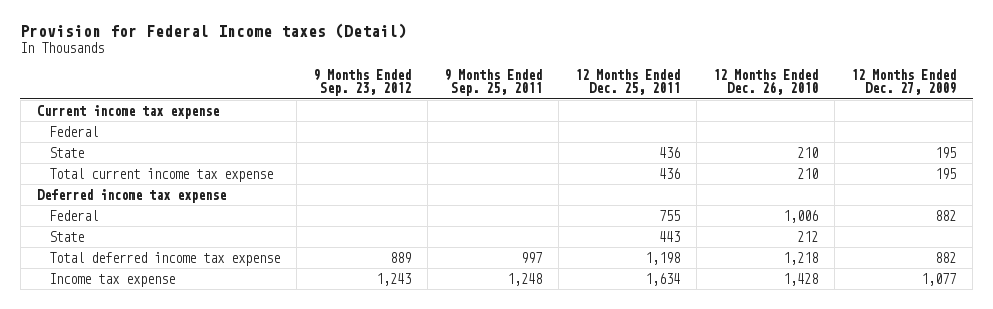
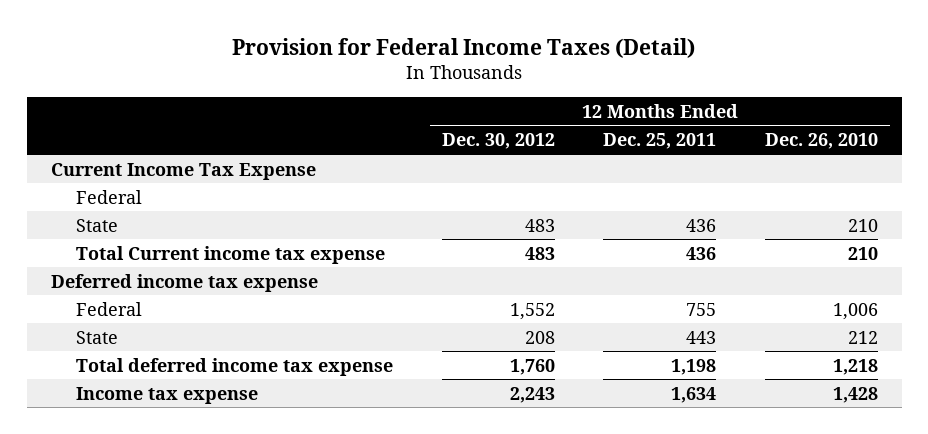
- Provision for Federal Income taxes (Detail)
+ Provision for Federal Income Taxes (Detail)
- | 9 Months Ended Sep. 23, 2012 | 9 Months Ended Sep. 25, 2011 | 12 Months Ended Dec. 25, 2011 | 12 Months Ended Dec. 26, 2010 | 12 Months Ended Dec. 27, 2009
+ | 12 Months Ended Dec. 30, 2012 | 12 Months Ended Dec. 25, 2011 | 12 Months Ended Dec. 26, 2010
- Current income tax expense
+ Current Income Tax Expense
- Total current income tax expense | | | 436 | 210 | 195
+ Total Current income tax expense | 483 | 436 | 210

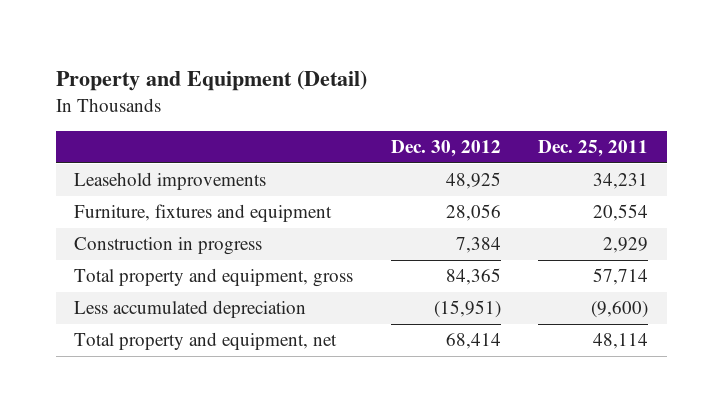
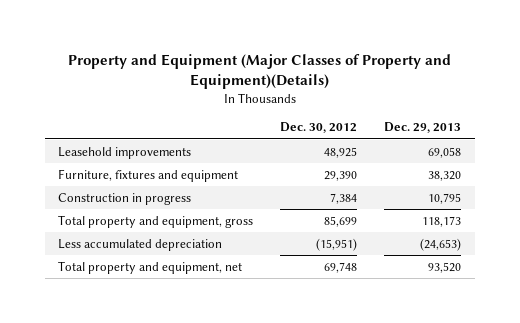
- Property and Equipment (Detail)
+ Property and Equipment (Major Classes of Property and Equipment)(Details)
- | Dec. 30, 2012 | Dec. 25, 2011
+ | Dec. 30, 2012 | Dec. 29, 2013
- Furniture, fixtures and equipment | 28,056 | 20,554
+ Furniture, fixtures and equipment | 29,390 | 38,320
- Total property and equipment, gross | 84,365 | 57,714
+ Total property and equipment, gross | 85,699 | 118,173
- Total property and equipment, net | 68,414 | 48,114
+ Total property and equipment, net | 69,748 | 93,520

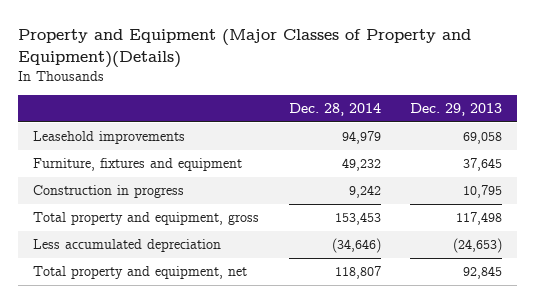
- | Dec. 30, 2012 | Dec. 29, 2013
+ | Dec. 28, 2014 | Dec. 29, 2013
- Furniture, fixtures and equipment | 29,390 | 38,320
+ Furniture, fixtures and equipment | 49,232 | 37,645
- Total property and equipment, gross | 85,699 | 118,173
+ Total property and equipment, gross | 153,453 | 117,498
- Total property and equipment, net | 69,748 | 93,520
+ Total property and equipment, net | 118,807 | 92,845

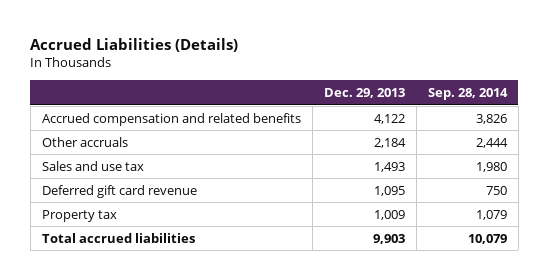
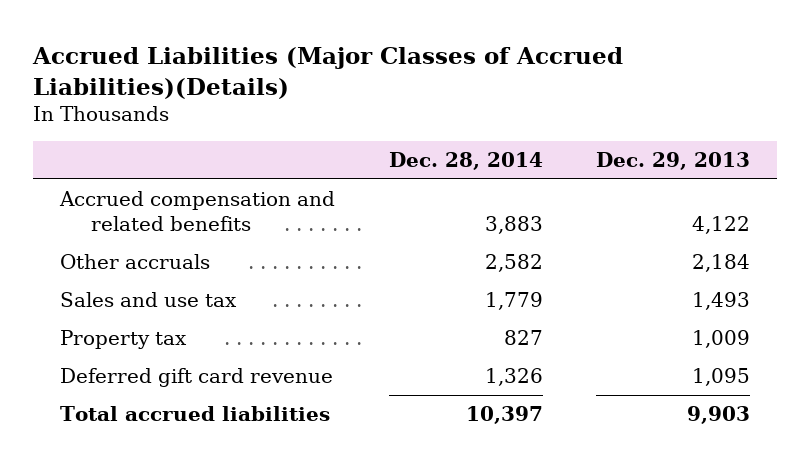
- Accrued Liabilities (Details)
+ Accrued Liabilities (Major Classes of Accrued Liabilities)(Details)
- | Dec. 29, 2013 | Sep. 28, 2014
+ | Dec. 28, 2014 | Dec. 29, 2013
moved down: Deferred gift card revenue | 1,326 | 1,095

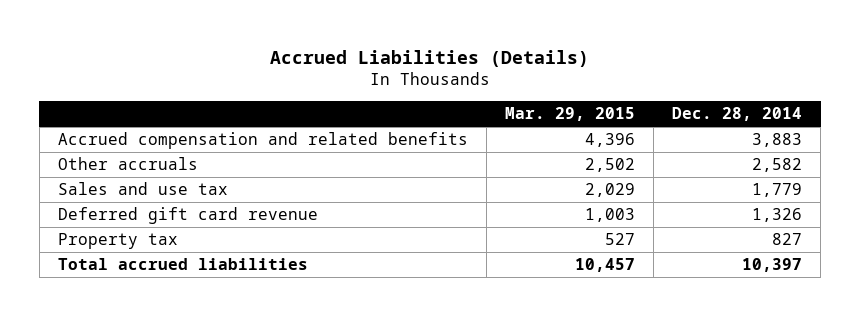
- Accrued Liabilities (Major Classes of Accrued Liabilities)(Details)
+ Accrued Liabilities (Details)
- | Dec. 28, 2014 | Dec. 29, 2013
+ | Mar. 29, 2015 | Dec. 28, 2014
moved down: Property tax | 527 | 827

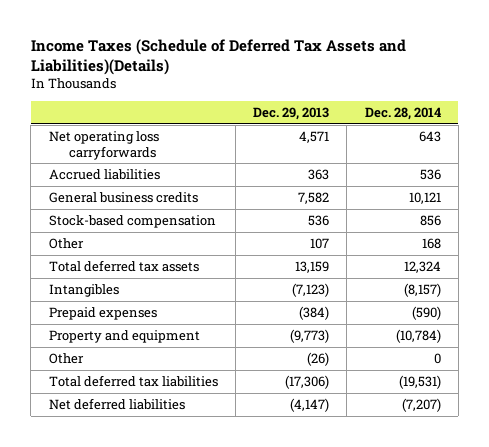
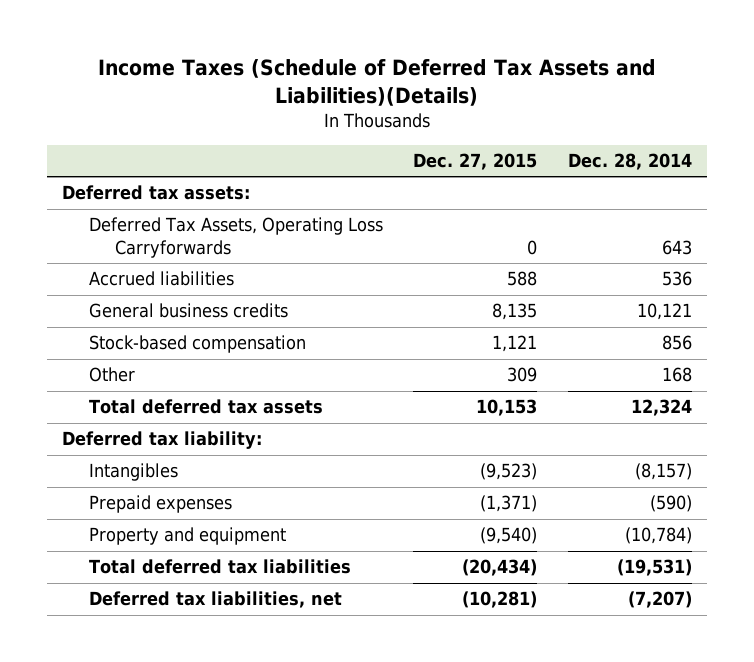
- | Dec. 29, 2013 | Dec. 28, 2014
+ | Dec. 27, 2015 | Dec. 28, 2014
- Net operating loss carryforwards | 4,571 | 643
+ Deferred tax assets:
+ Deferred Tax Assets, Operating Loss Carryforwards | 0 | 643
+ Deferred tax liability:
- Other | (26) | 0
- Net deferred liabilities | (4,147) | (7,207)
+ Deferred tax liabilities, net | (10,281) | (7,207)

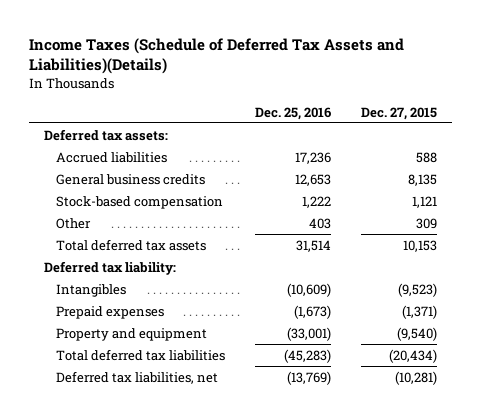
- | Dec. 27, 2015 | Dec. 28, 2014
+ | Dec. 25, 2016 | Dec. 27, 2015
- Deferred Tax Assets, Operating Loss Carryforwards | 0 | 643

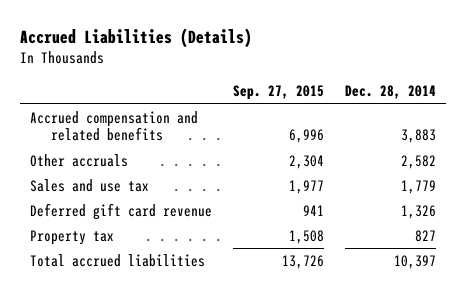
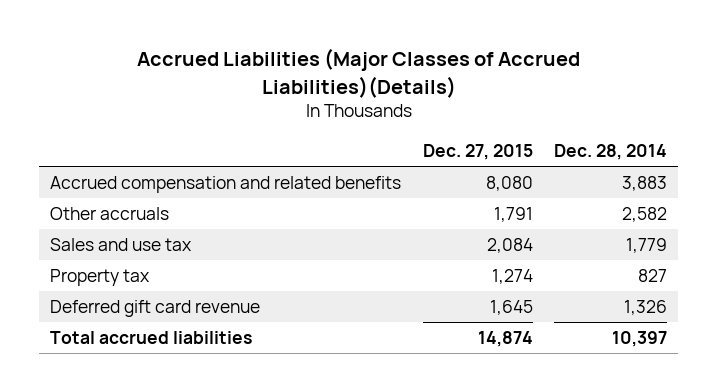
- Accrued Liabilities (Details)
+ Accrued Liabilities (Major Classes of Accrued Liabilities)(Details)
- | Sep. 27, 2015 | Dec. 28, 2014
+ | Dec. 27, 2015 | Dec. 28, 2014
moved down: Deferred gift card revenue | 1,645 | 1,326

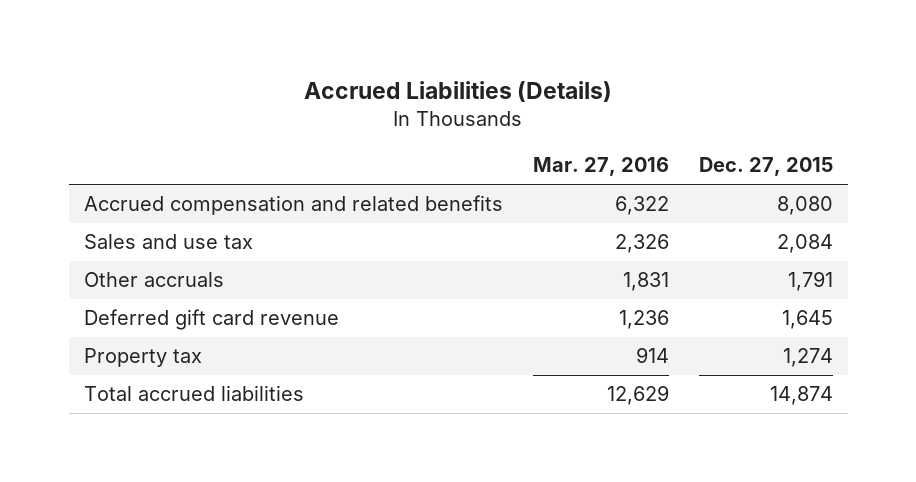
- Accrued Liabilities (Major Classes of Accrued Liabilities)(Details)
+ Accrued Liabilities (Details)
- | Dec. 27, 2015 | Dec. 28, 2014
+ | Mar. 27, 2016 | Dec. 27, 2015
moved down: Other accruals | 1,831 | 1,791
moved down: Property tax | 914 | 1,274

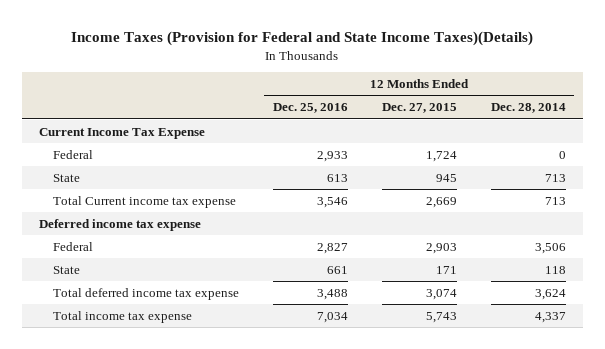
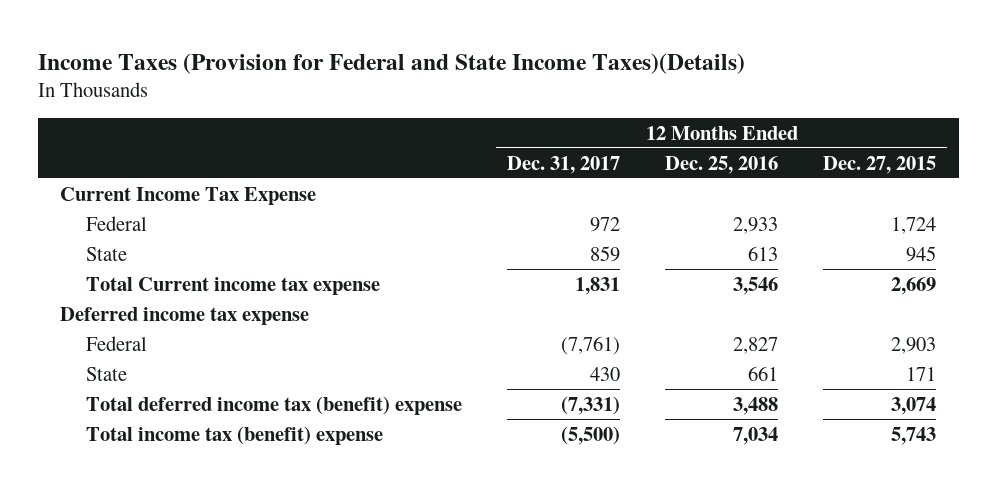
- | 12 Months Ended Dec. 25, 2016 | 12 Months Ended Dec. 27, 2015 | 12 Months Ended Dec. 28, 2014
+ | 12 Months Ended Dec. 31, 2017 | 12 Months Ended Dec. 25, 2016 | 12 Months Ended Dec. 27, 2015
- Total deferred income tax expense | 3,488 | 3,074 | 3,624
- Total income tax expense | 7,034 | 5,743 | 4,337
+ Total deferred income tax (benefit) expense | (7,331) | 3,488 | 3,074
+ Total income tax (benefit) expense | (5,500) | 7,034 | 5,743

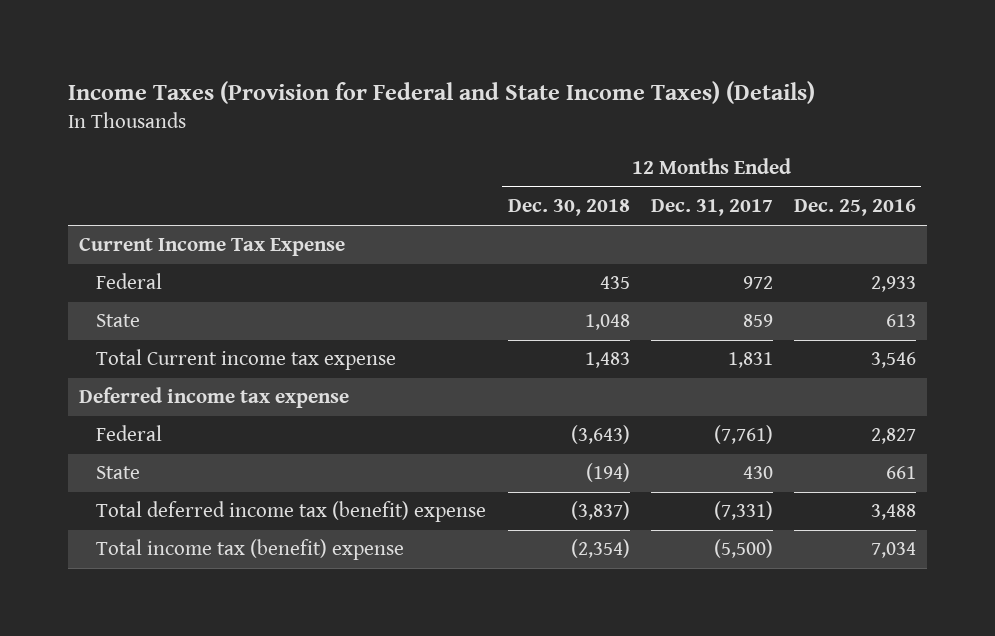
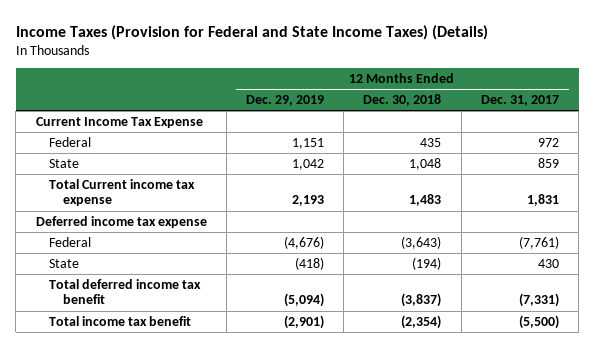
- | 12 Months Ended Dec. 30, 2018 | 12 Months Ended Dec. 31, 2017 | 12 Months Ended Dec. 25, 2016
+ | 12 Months Ended Dec. 29, 2019 | 12 Months Ended Dec. 30, 2018 | 12 Months Ended Dec. 31, 2017
- Total deferred income tax (benefit) expense | (3,837) | (7,331) | 3,488
- Total income tax (benefit) expense | (2,354) | (5,500) | 7,034
+ Total deferred income tax benefit | (5,094) | (3,837) | (7,331)
+ Total income tax benefit | (2,901) | (2,354) | (5,500)

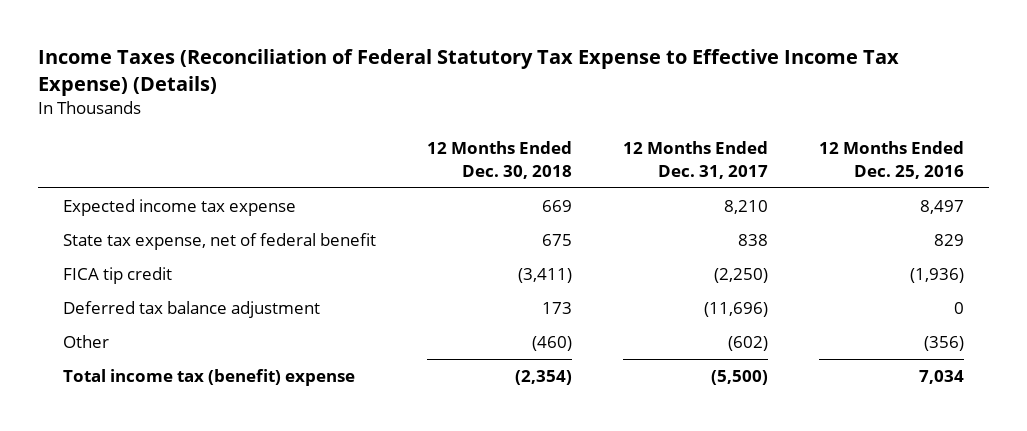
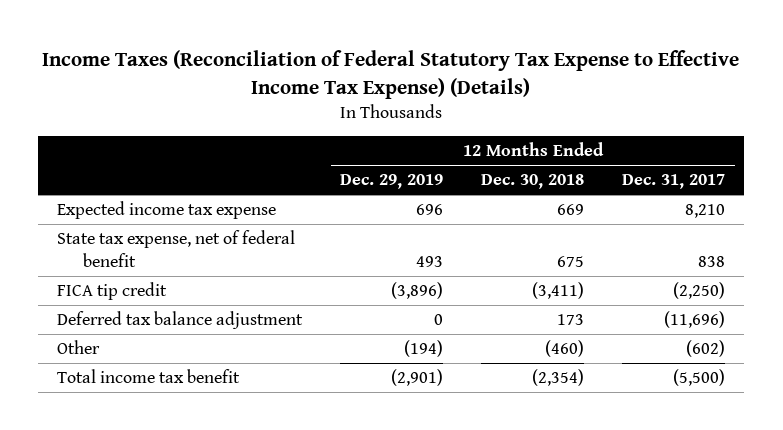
- | 12 Months Ended Dec. 30, 2018 | 12 Months Ended Dec. 31, 2017 | 12 Months Ended Dec. 25, 2016
+ | 12 Months Ended Dec. 29, 2019 | 12 Months Ended Dec. 30, 2018 | 12 Months Ended Dec. 31, 2017
- Total income tax (benefit) expense | (2,354) | (5,500) | 7,034
+ Total income tax benefit | (2,901) | (2,354) | (5,500)

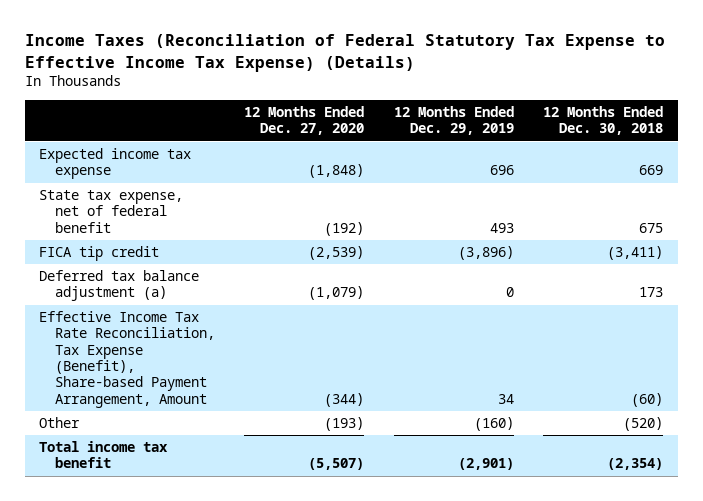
- | 12 Months Ended Dec. 29, 2019 | 12 Months Ended Dec. 30, 2018 | 12 Months Ended Dec. 31, 2017
+ | 12 Months Ended Dec. 27, 2020 | 12 Months Ended Dec. 29, 2019 | 12 Months Ended Dec. 30, 2018
- Deferred tax balance adjustment | 0 | 173 | (11,696)
- Other | (194) | (460) | (602)
+ Deferred tax balance adjustment (a) | (1,079) | 0 | 173
+ Effective Income Tax Rate Reconciliation, Tax Expense (Benefit), Share-based Payment Arrangement, Amount | (344) | 34 | (60)
+ Other | (193) | (160) | (520)

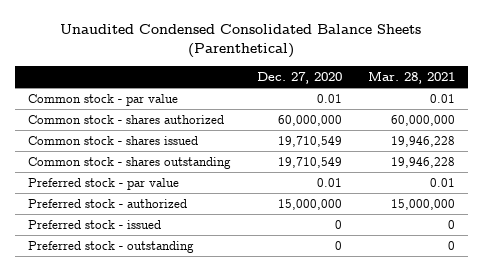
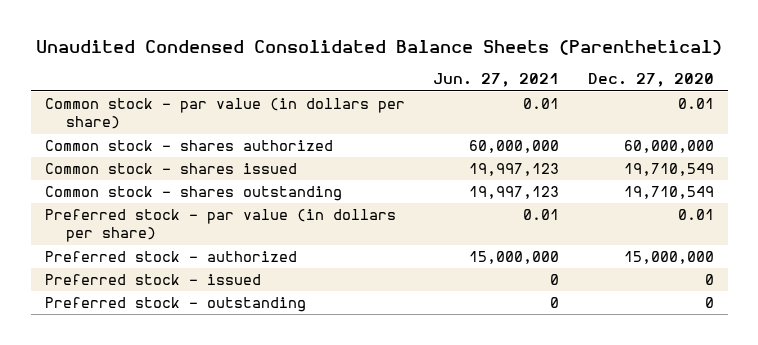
- | Dec. 27, 2020 | Mar. 28, 2021
+ | Jun. 27, 2021 | Dec. 27, 2020
- Common stock - par value | 0.01 | 0.01
+ Common stock - par value (in dollars per share) | 0.01 | 0.01
- Preferred stock - par value | 0.01 | 0.01
+ Preferred stock - par value (in dollars per share) | 0.01 | 0.01

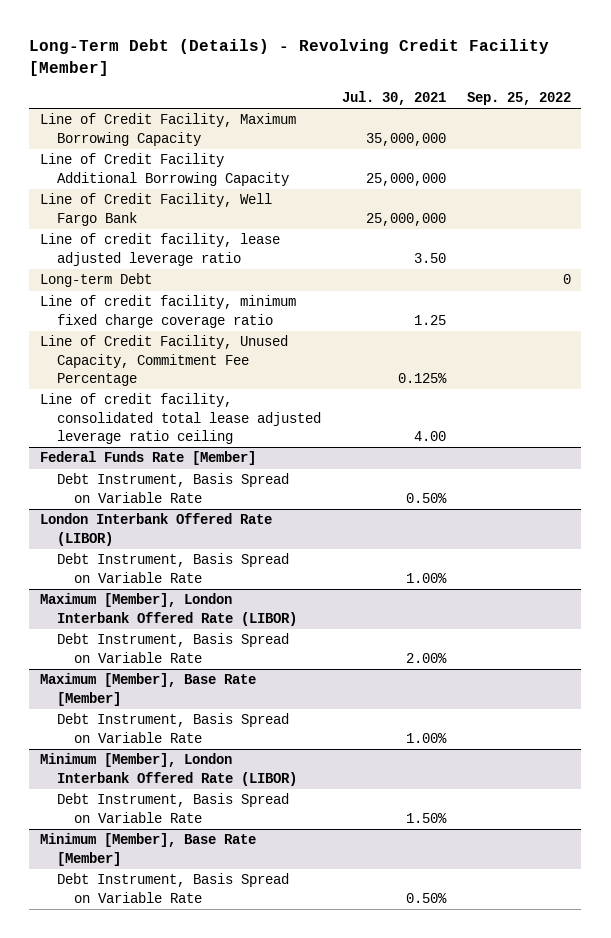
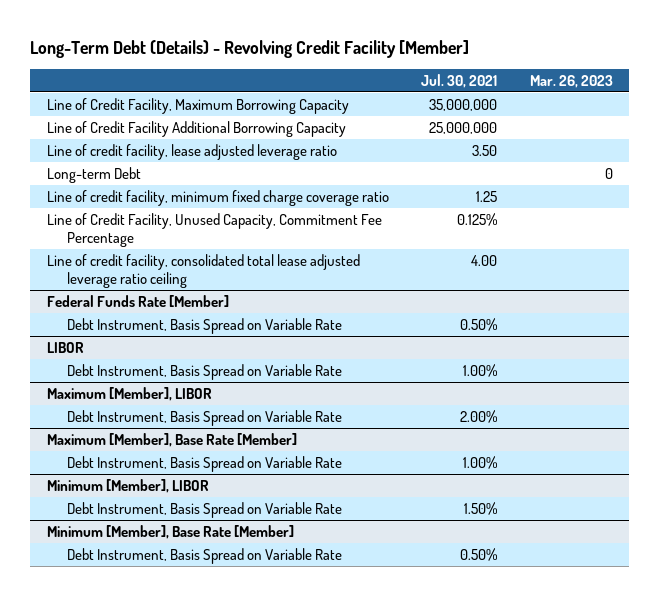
- | Jul. 30, 2021 | Sep. 25, 2022
+ | Jul. 30, 2021 | Mar. 26, 2023
- Line of Credit Facility, Well Fargo Bank | 25,000,000 |
- London Interbank Offered Rate (LIBOR)
+ LIBOR
- Maximum [Member], London Interbank Offered Rate (LIBOR)
+ Maximum [Member], LIBOR
- Minimum [Member], London Interbank Offered Rate (LIBOR)
+ Minimum [Member], LIBOR

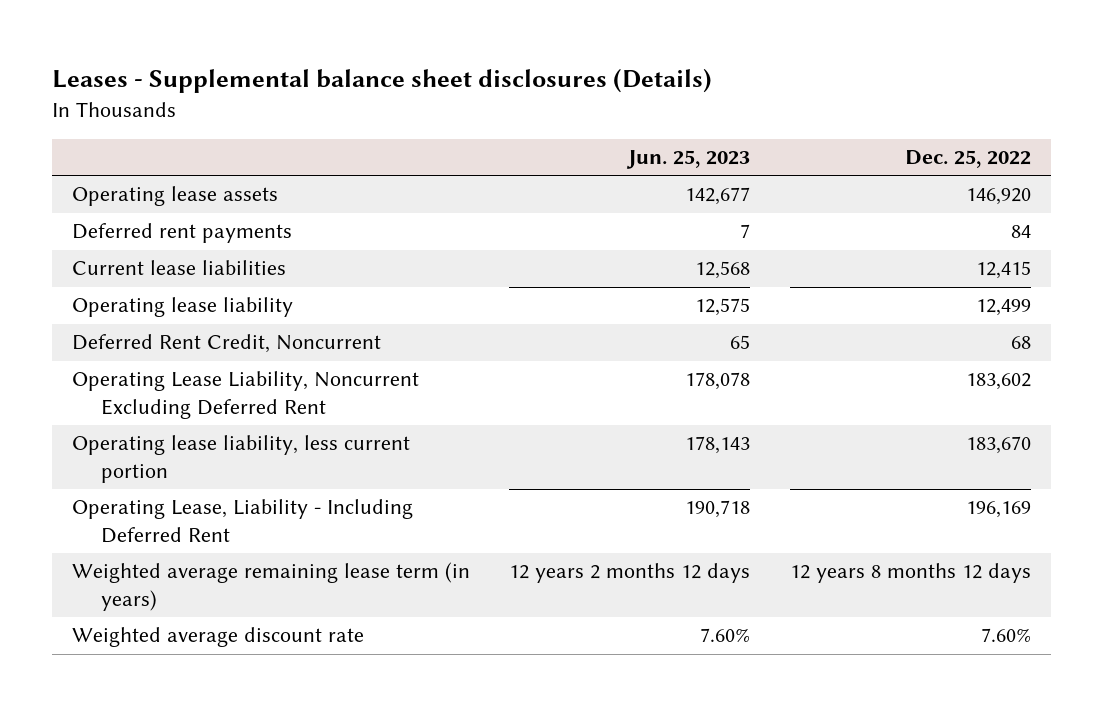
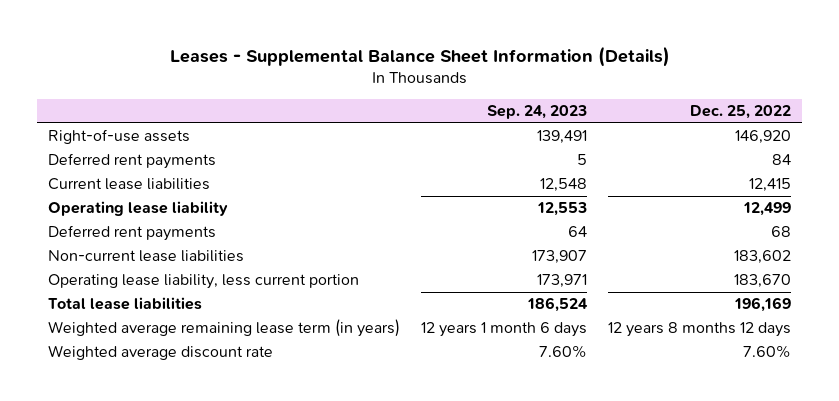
- Leases - Supplemental balance sheet disclosures (Details)
+ Leases - Supplemental Balance Sheet Information (Details)
- | Jun. 25, 2023 | Dec. 25, 2022
+ | Sep. 24, 2023 | Dec. 25, 2022
- Operating lease assets | 142,677 | 146,920
+ Right-of-use assets | 139,491 | 146,920
- Deferred Rent Credit, Noncurrent | 65 | 68
- Operating Lease Liability, Noncurrent Excluding Deferred Rent | 178,078 | 183,602
+ Deferred rent payments | 64 | 68
+ Non-current lease liabilities | 173,907 | 183,602
- Operating Lease, Liability - Including Deferred Rent | 190,718 | 196,169
+ Total lease liabilities | 186,524 | 196,169

